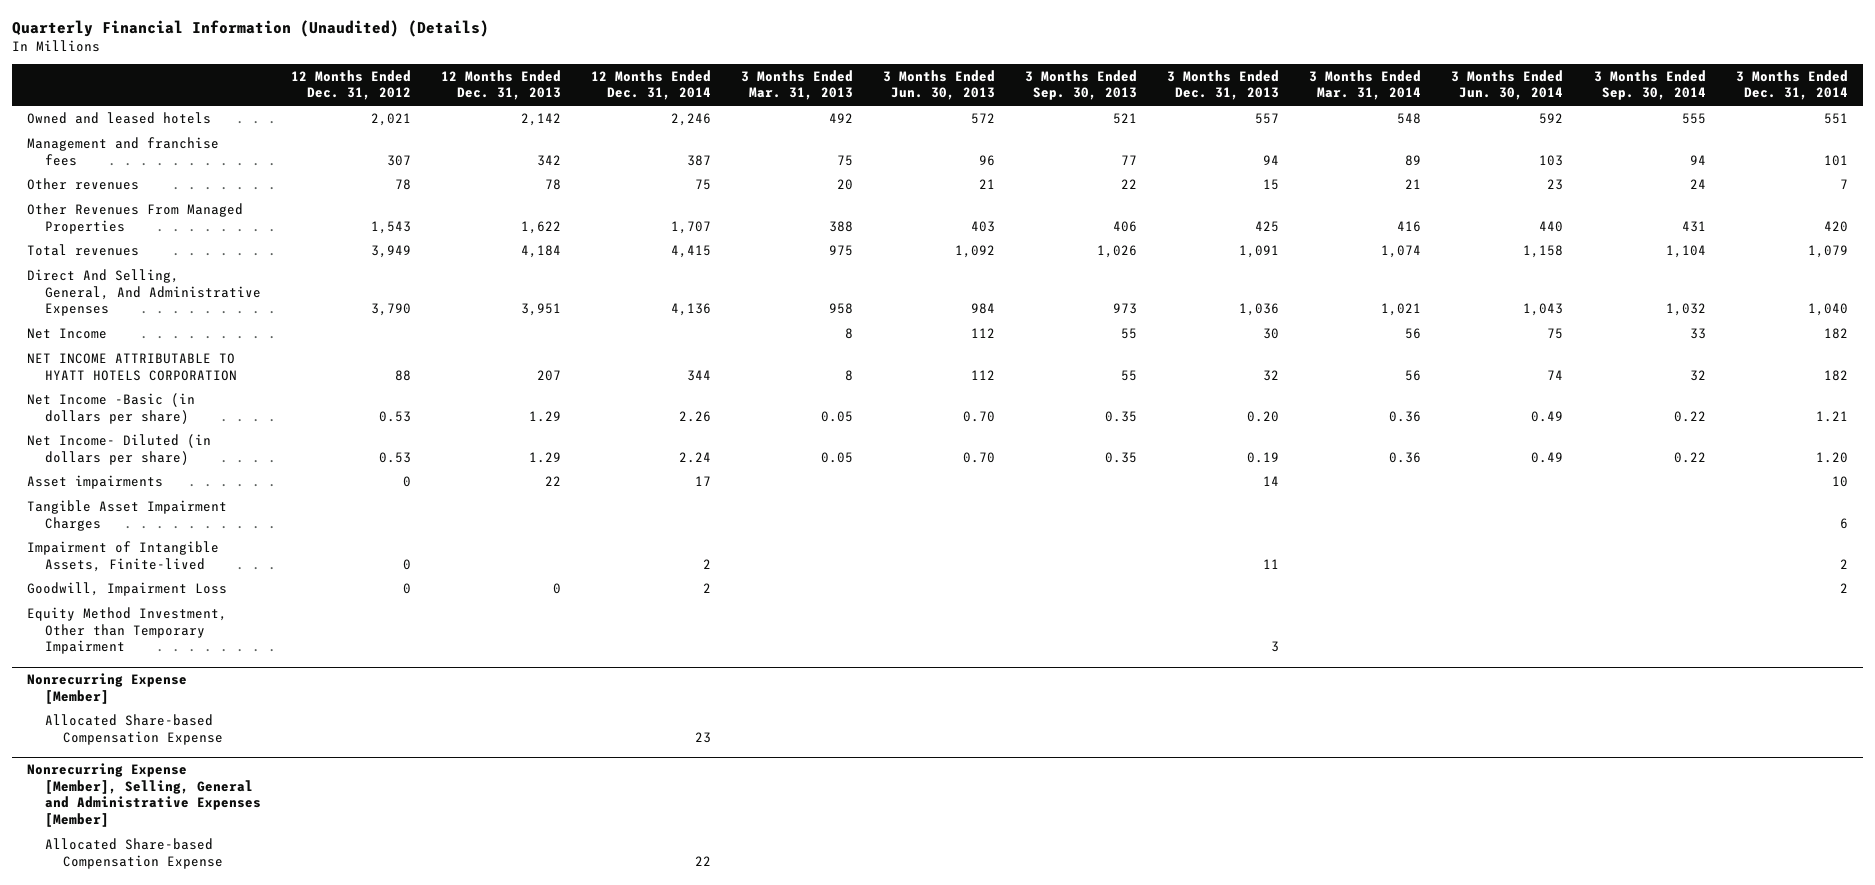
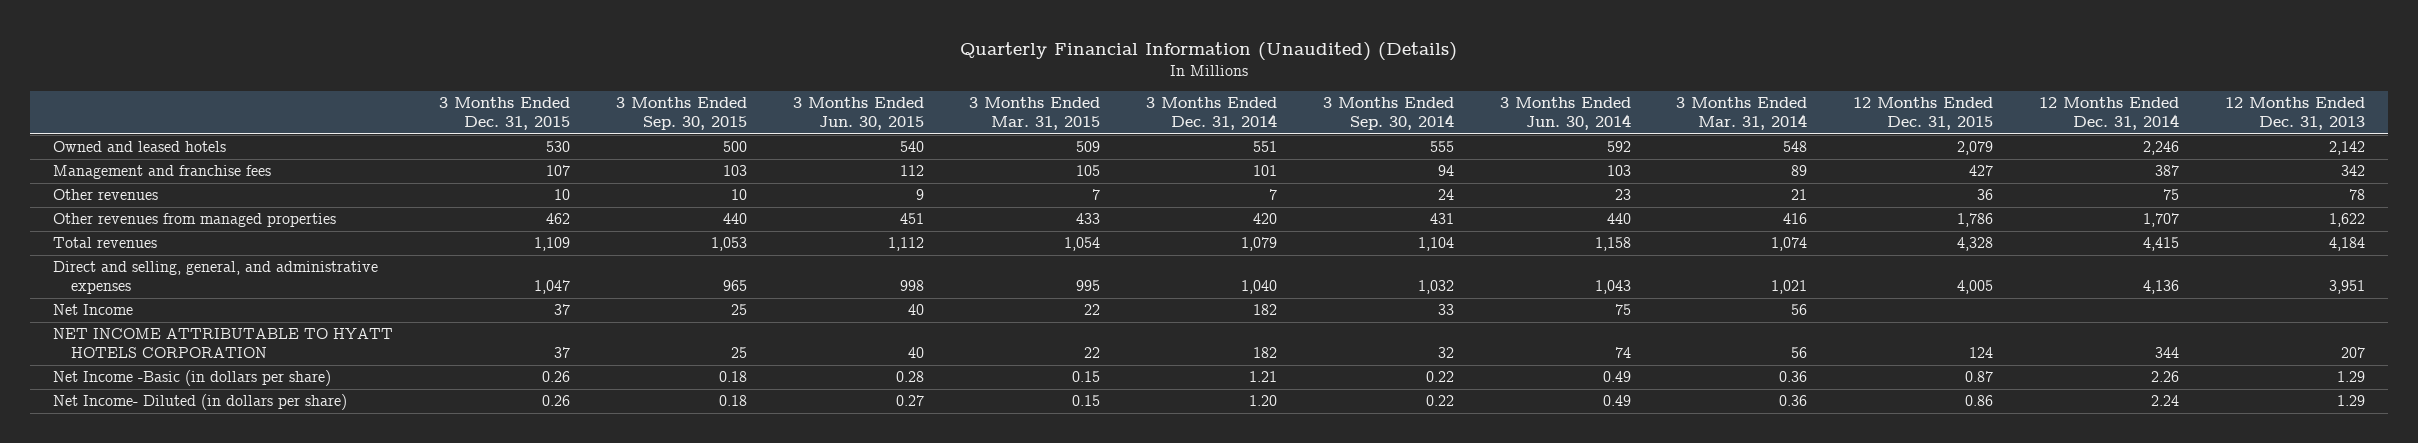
- | 12 Months Ended Dec. 31, 2012 | 12 Months Ended Dec. 31, 2013 | 12 Months Ended Dec. 31, 2014 | 3 Months Ended Mar. 31, 2013 | 3 Months Ended Jun. 30, 2013 | 3 Months Ended Sep. 30, 2013 | 3 Months Ended Dec. 31, 2013 | 3 Months Ended Mar. 31, 2014 | 3 Months Ended Jun. 30, 2014 | 3 Months Ended Sep. 30, 2014 | 3 Months Ended Dec. 31, 2014
+ | 3 Months Ended Dec. 31, 2015 | 3 Months Ended Sep. 30, 2015 | 3 Months Ended Jun. 30, 2015 | 3 Months Ended Mar. 31, 2015 | 3 Months Ended Dec. 31, 2014 | 3 Months Ended Sep. 30, 2014 | 3 Months Ended Jun. 30, 2014 | 3 Months Ended Mar. 31, 2014 | 12 Months Ended Dec. 31, 2015 | 12 Months Ended Dec. 31, 2014 | 12 Months Ended Dec. 31, 2013
- Other Revenues From Managed Properties | 1,543 | 1,622 | 1,707 | 388 | 403 | 406 | 425 | 416 | 440 | 431 | 420
+ Other revenues from managed properties | 462 | 440 | 451 | 433 | 420 | 431 | 440 | 416 | 1,786 | 1,707 | 1,622
- Direct And Selling, General, And Administrative Expenses | 3,790 | 3,951 | 4,136 | 958 | 984 | 973 | 1,036 | 1,021 | 1,043 | 1,032 | 1,040
+ Direct and selling, general, and administrative expenses | 1,047 | 965 | 998 | 995 | 1,040 | 1,032 | 1,043 | 1,021 | 4,005 | 4,136 | 3,951
- Asset impairments | 0 | 22 | 17 | | | | 14 | | | | 10
- Tangible Asset Impairment Charges | | | | | | | | | | | 6
- Impairment of Intangible Assets, Finite-lived | 0 | | 2 | | | | 11 | | | | 2
- Goodwill, Impairment Loss | 0 | 0 | 2 | | | | | | | | 2
- Equity Method Investment, Other than Temporary Impairment | | | | | | | 3 | | | |
- Nonrecurring Expense [Member]
- Allocated Share-based Compensation Expense | | | 23 | | | | | | | |
- Nonrecurring Expense [Member], Selling, General and Administrative Expenses [Member]
- Allocated Share-based Compensation Expense | | | 22 | | | | | | | |

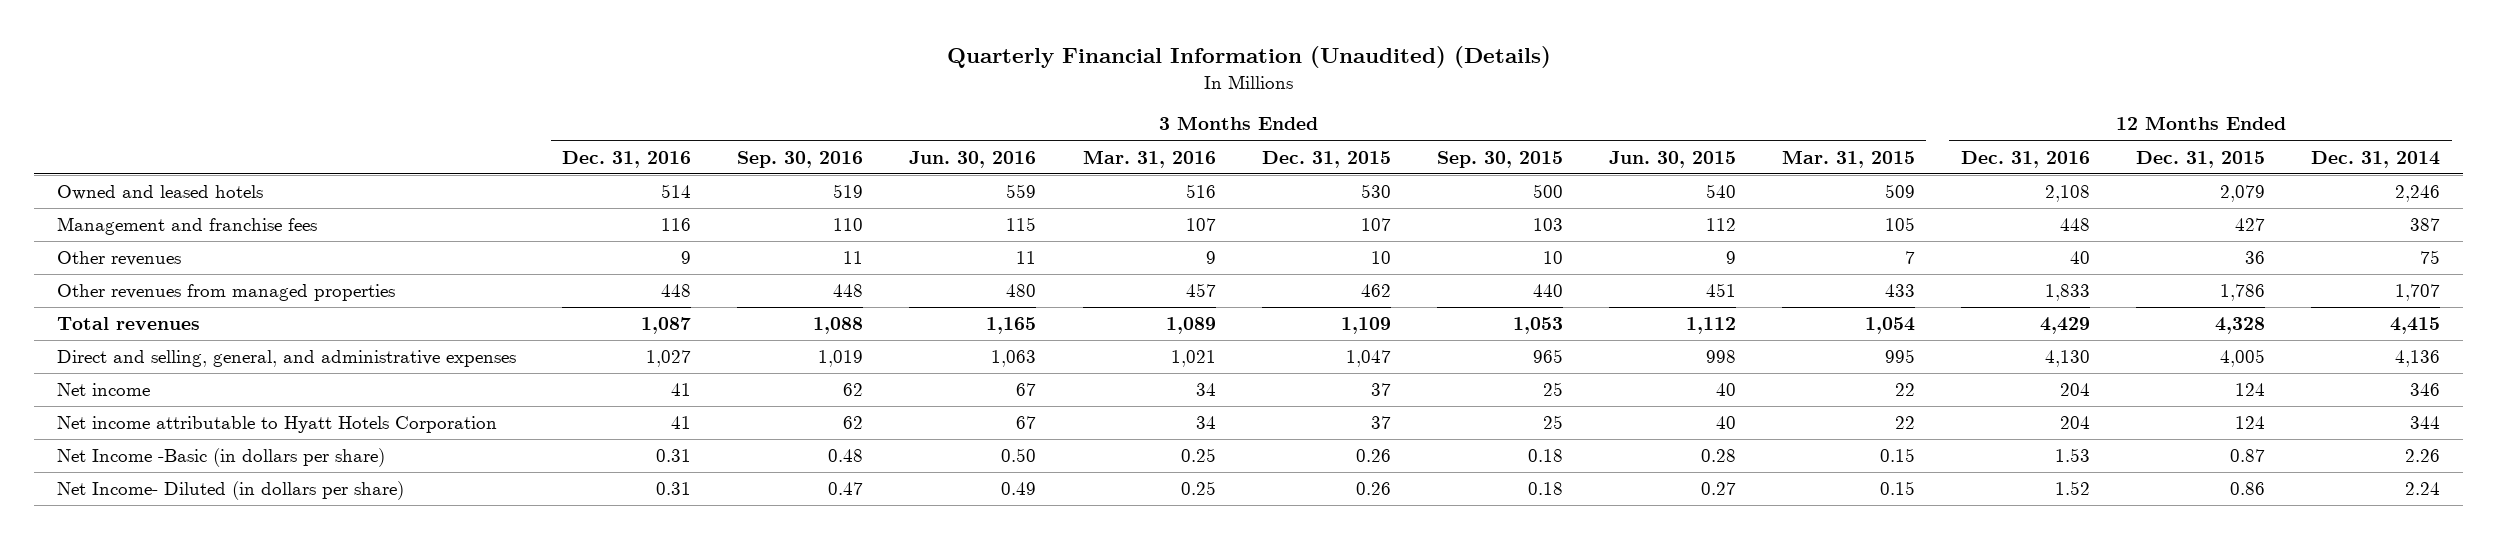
- | 3 Months Ended Dec. 31, 2015 | 3 Months Ended Sep. 30, 2015 | 3 Months Ended Jun. 30, 2015 | 3 Months Ended Mar. 31, 2015 | 3 Months Ended Dec. 31, 2014 | 3 Months Ended Sep. 30, 2014 | 3 Months Ended Jun. 30, 2014 | 3 Months Ended Mar. 31, 2014 | 12 Months Ended Dec. 31, 2015 | 12 Months Ended Dec. 31, 2014 | 12 Months Ended Dec. 31, 2013
+ | 3 Months Ended Dec. 31, 2016 | 3 Months Ended Sep. 30, 2016 | 3 Months Ended Jun. 30, 2016 | 3 Months Ended Mar. 31, 2016 | 3 Months Ended Dec. 31, 2015 | 3 Months Ended Sep. 30, 2015 | 3 Months Ended Jun. 30, 2015 | 3 Months Ended Mar. 31, 2015 | 12 Months Ended Dec. 31, 2016 | 12 Months Ended Dec. 31, 2015 | 12 Months Ended Dec. 31, 2014
- Net Income | 37 | 25 | 40 | 22 | 182 | 33 | 75 | 56 | | |
- NET INCOME ATTRIBUTABLE TO HYATT HOTELS CORPORATION | 37 | 25 | 40 | 22 | 182 | 32 | 74 | 56 | 124 | 344 | 207
+ Net income | 41 | 62 | 67 | 34 | 37 | 25 | 40 | 22 | 204 | 124 | 346
+ Net income attributable to Hyatt Hotels Corporation | 41 | 62 | 67 | 34 | 37 | 25 | 40 | 22 | 204 | 124 | 344

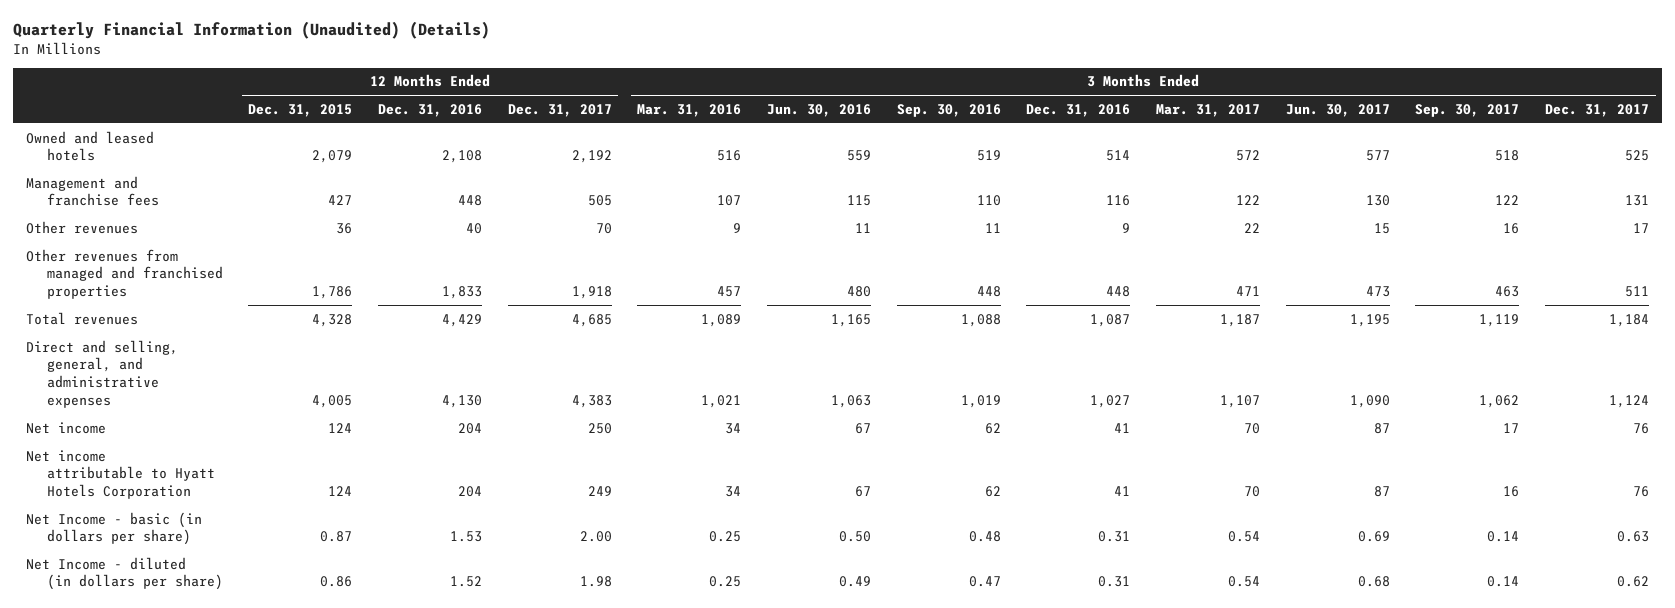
- | 3 Months Ended Dec. 31, 2016 | 3 Months Ended Sep. 30, 2016 | 3 Months Ended Jun. 30, 2016 | 3 Months Ended Mar. 31, 2016 | 3 Months Ended Dec. 31, 2015 | 3 Months Ended Sep. 30, 2015 | 3 Months Ended Jun. 30, 2015 | 3 Months Ended Mar. 31, 2015 | 12 Months Ended Dec. 31, 2016 | 12 Months Ended Dec. 31, 2015 | 12 Months Ended Dec. 31, 2014
+ | 12 Months Ended Dec. 31, 2015 | 12 Months Ended Dec. 31, 2016 | 12 Months Ended Dec. 31, 2017 | 3 Months Ended Mar. 31, 2016 | 3 Months Ended Jun. 30, 2016 | 3 Months Ended Sep. 30, 2016 | 3 Months Ended Dec. 31, 2016 | 3 Months Ended Mar. 31, 2017 | 3 Months Ended Jun. 30, 2017 | 3 Months Ended Sep. 30, 2017 | 3 Months Ended Dec. 31, 2017
- Other revenues from managed properties | 448 | 448 | 480 | 457 | 462 | 440 | 451 | 433 | 1,833 | 1,786 | 1,707
+ Other revenues from managed and franchised properties | 1,786 | 1,833 | 1,918 | 457 | 480 | 448 | 448 | 471 | 473 | 463 | 511
- Net Income -Basic (in dollars per share) | 0.31 | 0.48 | 0.50 | 0.25 | 0.26 | 0.18 | 0.28 | 0.15 | 1.53 | 0.87 | 2.26
- Net Income- Diluted (in dollars per share) | 0.31 | 0.47 | 0.49 | 0.25 | 0.26 | 0.18 | 0.27 | 0.15 | 1.52 | 0.86 | 2.24
+ Net Income - basic (in dollars per share) | 0.87 | 1.53 | 2.00 | 0.25 | 0.50 | 0.48 | 0.31 | 0.54 | 0.69 | 0.14 | 0.63
+ Net Income - diluted (in dollars per share) | 0.86 | 1.52 | 1.98 | 0.25 | 0.49 | 0.47 | 0.31 | 0.54 | 0.68 | 0.14 | 0.62

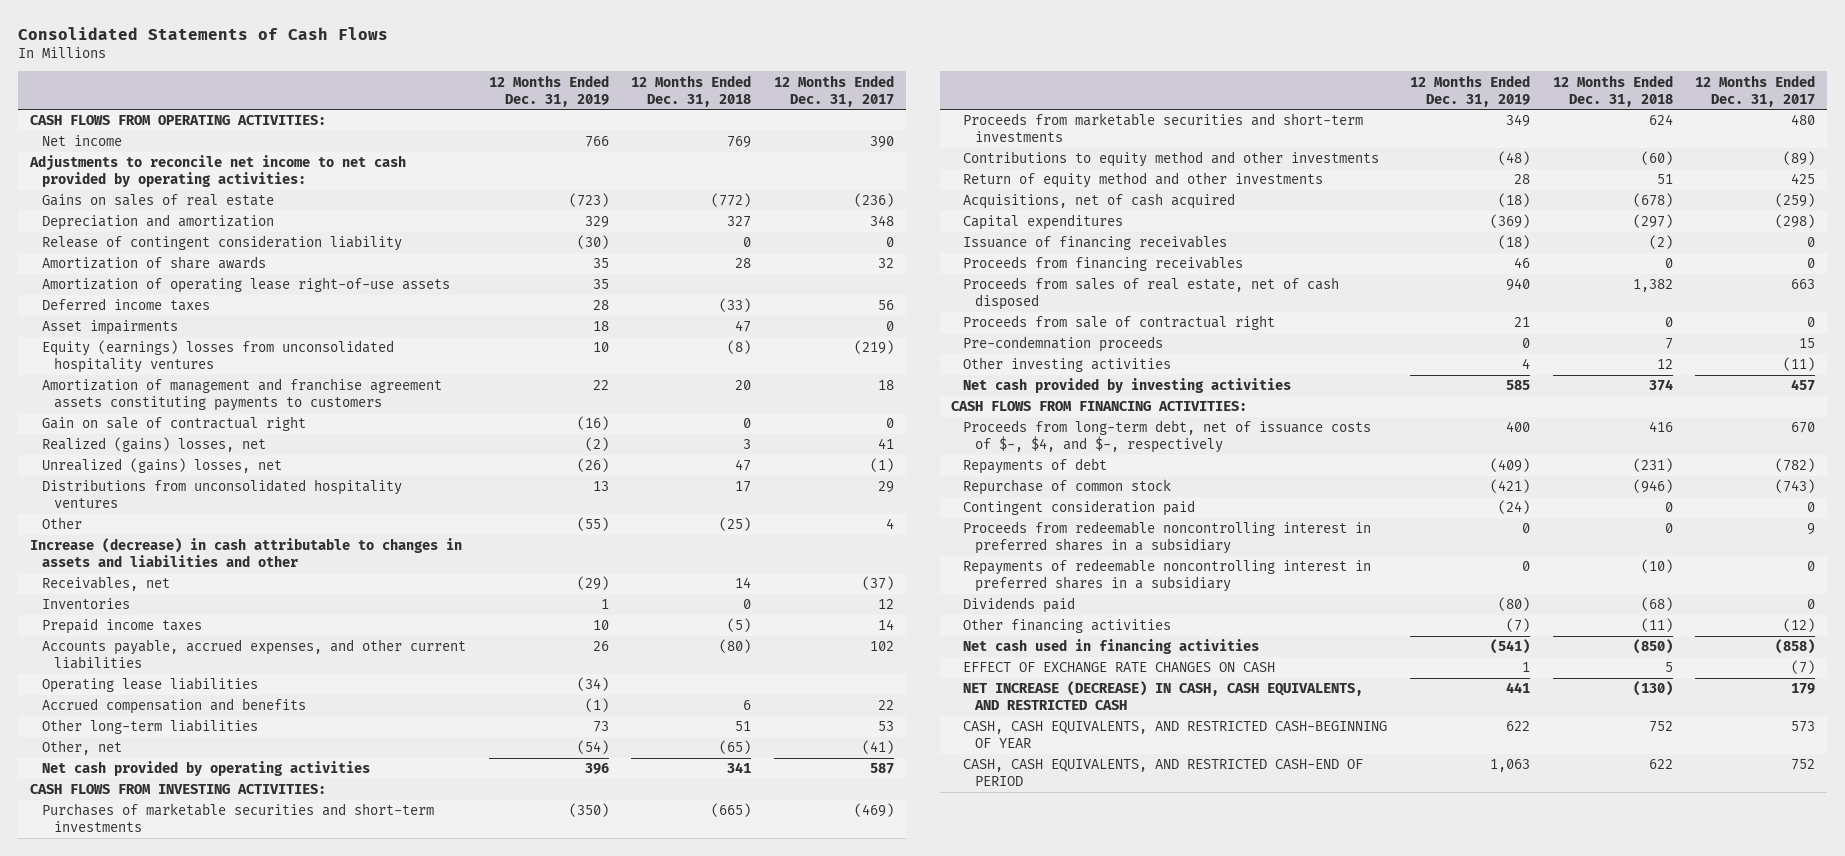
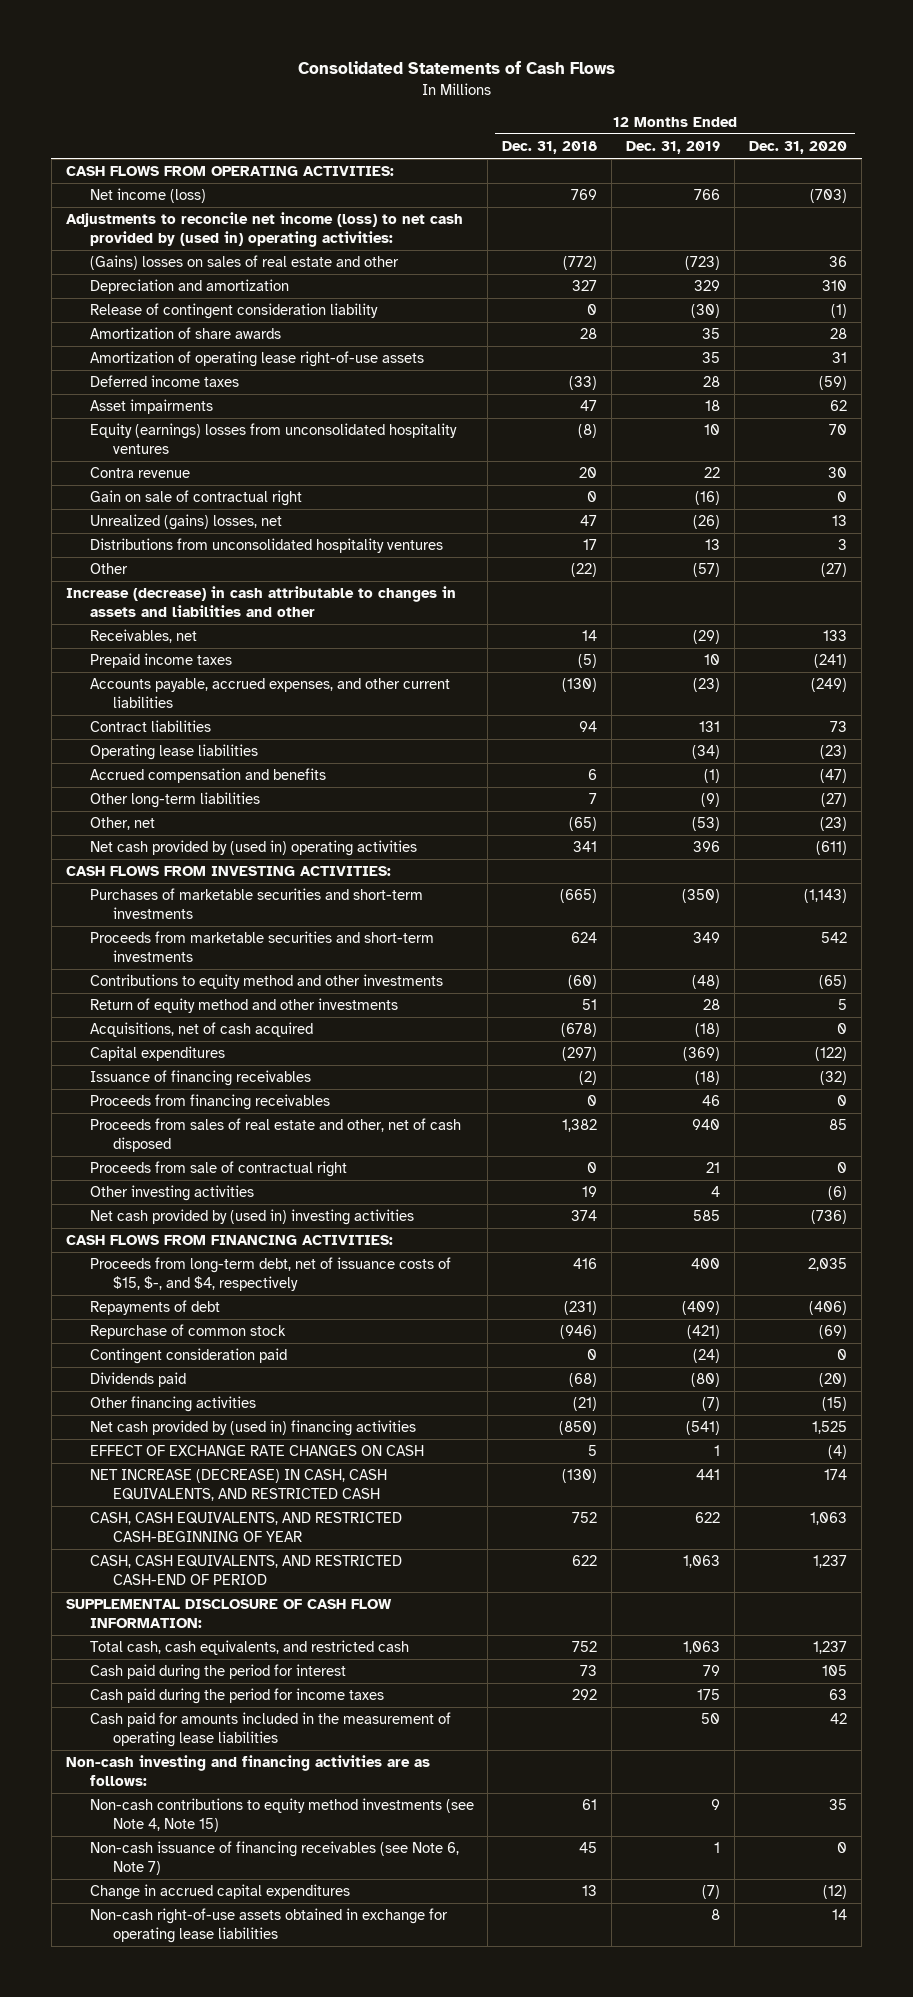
- | 12 Months Ended Dec. 31, 2019 | 12 Months Ended Dec. 31, 2018 | 12 Months Ended Dec. 31, 2017
+ | 12 Months Ended Dec. 31, 2018 | 12 Months Ended Dec. 31, 2019 | 12 Months Ended Dec. 31, 2020
- Net income | 766 | 769 | 390
- Adjustments to reconcile net income to net cash provided by operating activities:
- Gains on sales of real estate | (723) | (772) | (236)
+ Net income (loss) | 769 | 766 | (703)
+ Adjustments to reconcile net income (loss) to net cash provided by (used in) operating activities:
+ (Gains) losses on sales of real estate and other | (772) | (723) | 36
- Amortization of management and franchise agreement assets constituting payments to customers | 22 | 20 | 18
+ Contra revenue | 20 | 22 | 30
- Realized (gains) losses, net | (2) | 3 | 41
- Other | (55) | (25) | 4
+ Other | (22) | (57) | (27)
- Inventories | 1 | 0 | 12
- Accounts payable, accrued expenses, and other current liabilities | 26 | (80) | 102
+ Accounts payable, accrued expenses, and other current liabilities | (130) | (23) | (249)
+ Contract liabilities | 94 | 131 | 73
- Other long-term liabilities | 73 | 51 | 53
- Other, net | (54) | (65) | (41)
- Net cash provided by operating activities | 396 | 341 | 587
+ Other long-term liabilities | 7 | (9) | (27)
+ Other, net | (65) | (53) | (23)
+ Net cash provided by (used in) operating activities | 341 | 396 | (611)
- Proceeds from sales of real estate, net of cash disposed | 940 | 1,382 | 663
+ Proceeds from sales of real estate and other, net of cash disposed | 1,382 | 940 | 85
- Pre-condemnation proceeds | 0 | 7 | 15
- Other investing activities | 4 | 12 | (11)
- Net cash provided by investing activities | 585 | 374 | 457
+ Other investing activities | 19 | 4 | (6)
+ Net cash provided by (used in) investing activities | 374 | 585 | (736)
- Proceeds from long-term debt, net of issuance costs of $-, $4, and $-, respectively | 400 | 416 | 670
+ Proceeds from long-term debt, net of issuance costs of $15, $-, and $4, respectively | 416 | 400 | 2,035
- Proceeds from redeemable noncontrolling interest in preferred shares in a subsidiary | 0 | 0 | 9
- Repayments of redeemable noncontrolling interest in preferred shares in a subsidiary | 0 | (10) | 0
- Other financing activities | (7) | (11) | (12)
- Net cash used in financing activities | (541) | (850) | (858)
+ Other financing activities | (21) | (7) | (15)
+ Net cash provided by (used in) financing activities | (850) | (541) | 1,525
+ SUPPLEMENTAL DISCLOSURE OF CASH FLOW INFORMATION:
+ Total cash, cash equivalents, and restricted cash | 752 | 1,063 | 1,237
+ Cash paid during the period for interest | 73 | 79 | 105
+ Cash paid during the period for income taxes | 292 | 175 | 63
+ Cash paid for amounts included in the measurement of operating lease liabilities | | 50 | 42
+ Non-cash investing and financing activities are as follows:
+ Non-cash contributions to equity method investments (see Note 4, Note 15) | 61 | 9 | 35
+ Non-cash issuance of financing receivables (see Note 6, Note 7) | 45 | 1 | 0
+ Change in accrued capital expenditures | 13 | (7) | (12)
+ Non-cash right-of-use assets obtained in exchange for operating lease liabilities | | 8 | 14

